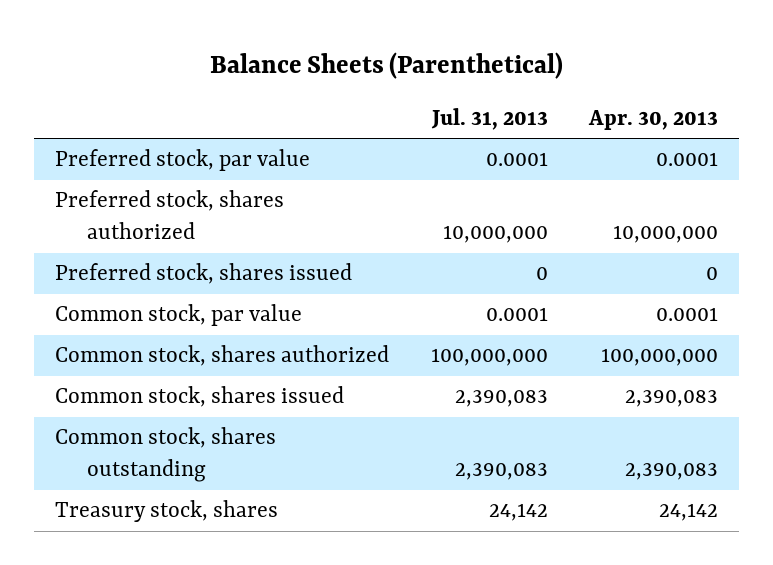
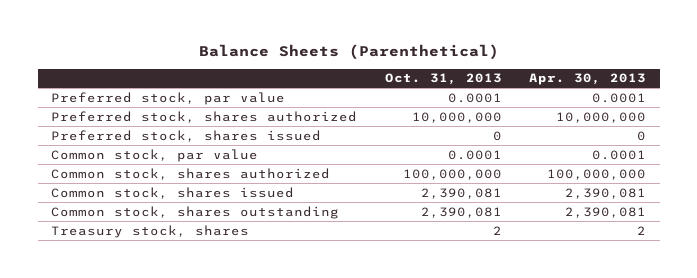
- | Jul. 31, 2013 | Apr. 30, 2013
+ | Oct. 31, 2013 | Apr. 30, 2013
- Common stock, shares issued | 2,390,083 | 2,390,083
- Common stock, shares outstanding | 2,390,083 | 2,390,083
- Treasury stock, shares | 24,142 | 24,142
+ Common stock, shares issued | 2,390,081 | 2,390,081
+ Common stock, shares outstanding | 2,390,081 | 2,390,081
+ Treasury stock, shares | 2 | 2

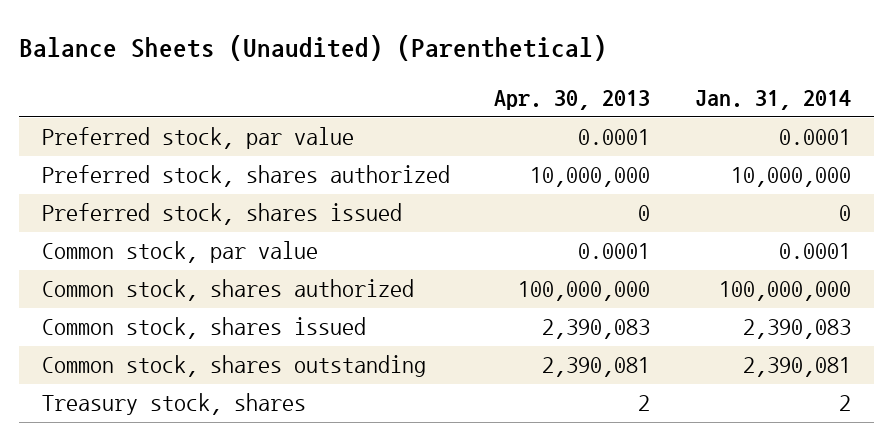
- Balance Sheets (Parenthetical)
+ Balance Sheets (Unaudited) (Parenthetical)
- | Oct. 31, 2013 | Apr. 30, 2013
+ | Apr. 30, 2013 | Jan. 31, 2014
- Common stock, shares issued | 2,390,081 | 2,390,081
+ Common stock, shares issued | 2,390,083 | 2,390,083

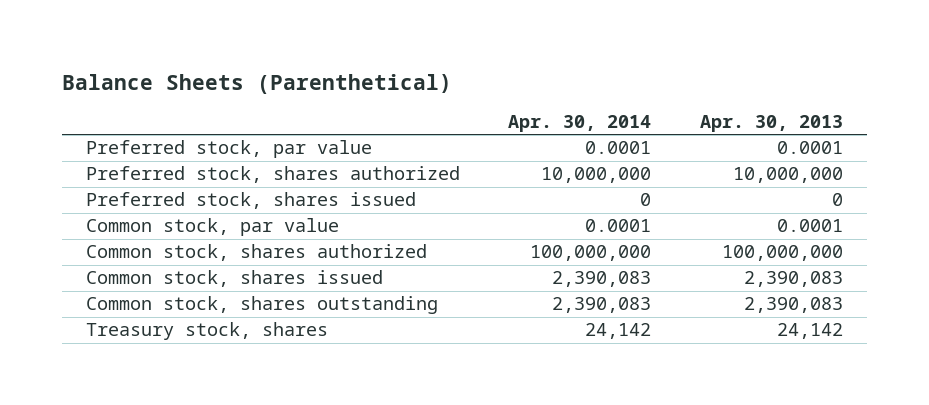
- Balance Sheets (Unaudited) (Parenthetical)
+ Balance Sheets (Parenthetical)
- | Apr. 30, 2013 | Jan. 31, 2014
+ | Apr. 30, 2014 | Apr. 30, 2013
- Common stock, shares outstanding | 2,390,081 | 2,390,081
- Treasury stock, shares | 2 | 2
+ Common stock, shares outstanding | 2,390,083 | 2,390,083
+ Treasury stock, shares | 24,142 | 24,142

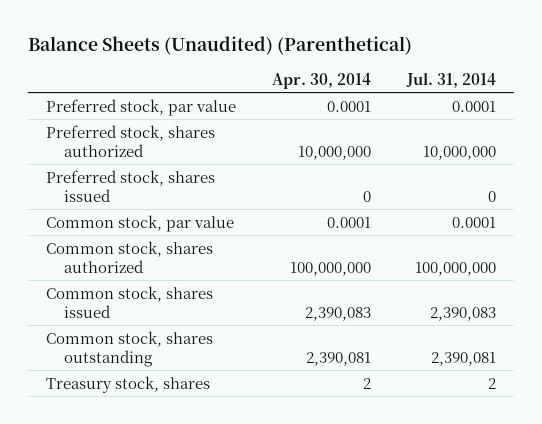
- Balance Sheets (Parenthetical)
+ Balance Sheets (Unaudited) (Parenthetical)
- | Apr. 30, 2014 | Apr. 30, 2013
+ | Apr. 30, 2014 | Jul. 31, 2014
- Common stock, shares outstanding | 2,390,083 | 2,390,083
- Treasury stock, shares | 24,142 | 24,142
+ Common stock, shares outstanding | 2,390,081 | 2,390,081
+ Treasury stock, shares | 2 | 2

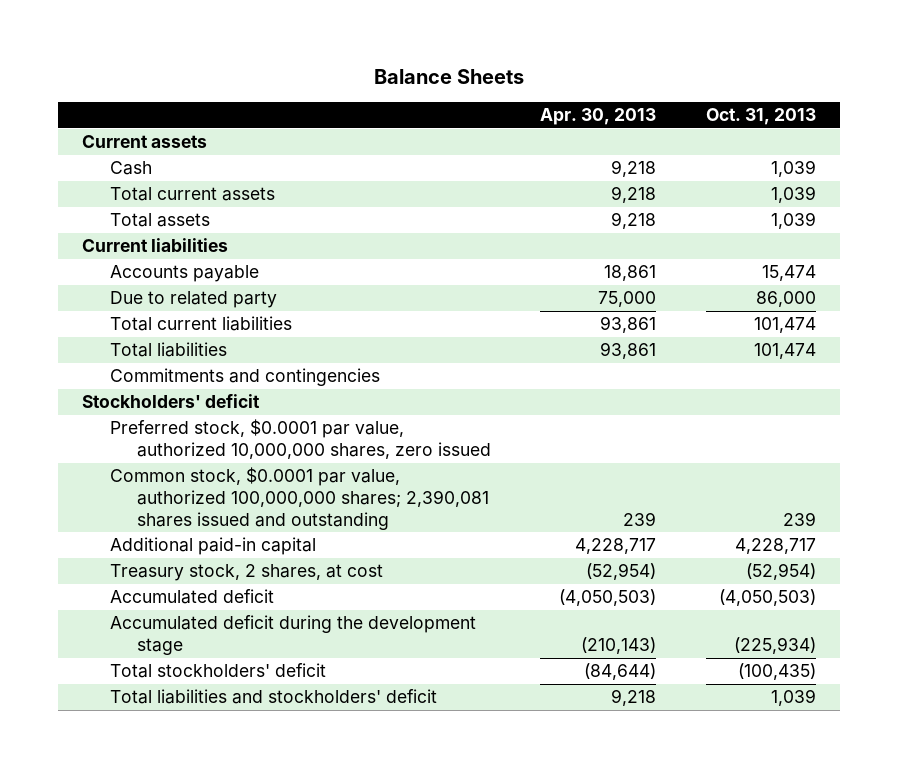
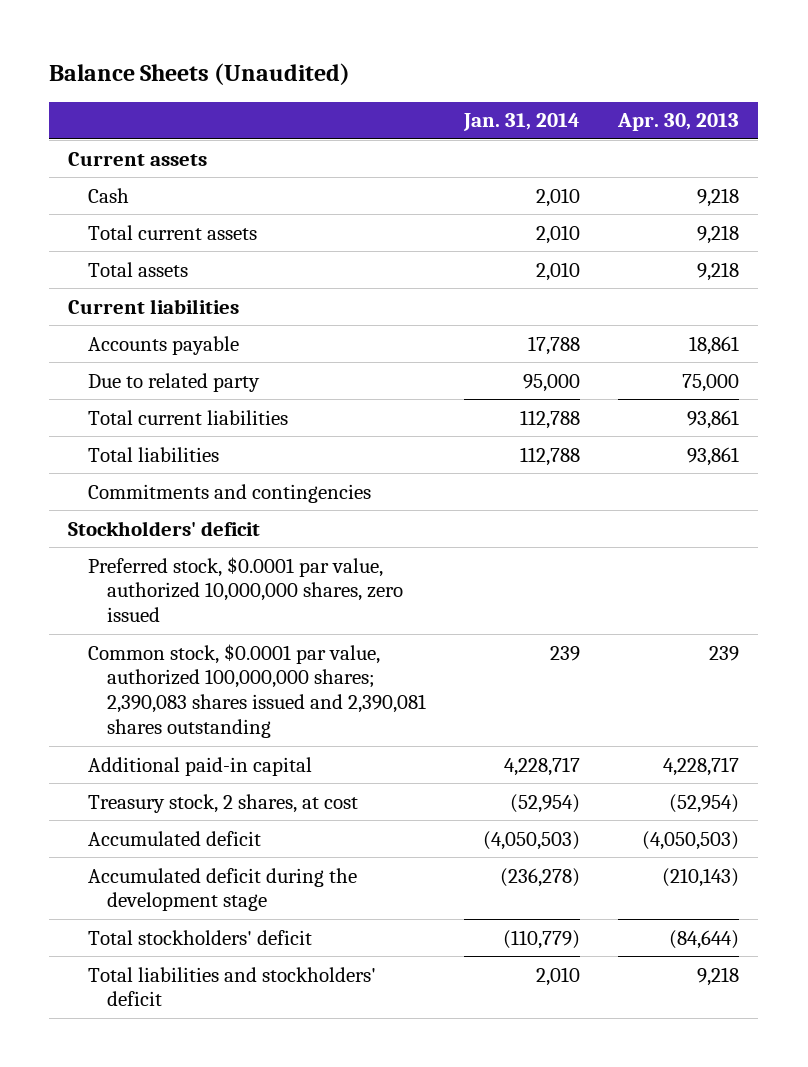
- Balance Sheets
+ Balance Sheets (Unaudited)
- | Apr. 30, 2013 | Oct. 31, 2013
+ | Jan. 31, 2014 | Apr. 30, 2013
- Common stock, $0.0001 par value, authorized 100,000,000 shares; 2,390,081 shares issued and outstanding | 239 | 239
+ Common stock, $0.0001 par value, authorized 100,000,000 shares; 2,390,083 shares issued and 2,390,081 shares outstanding | 239 | 239

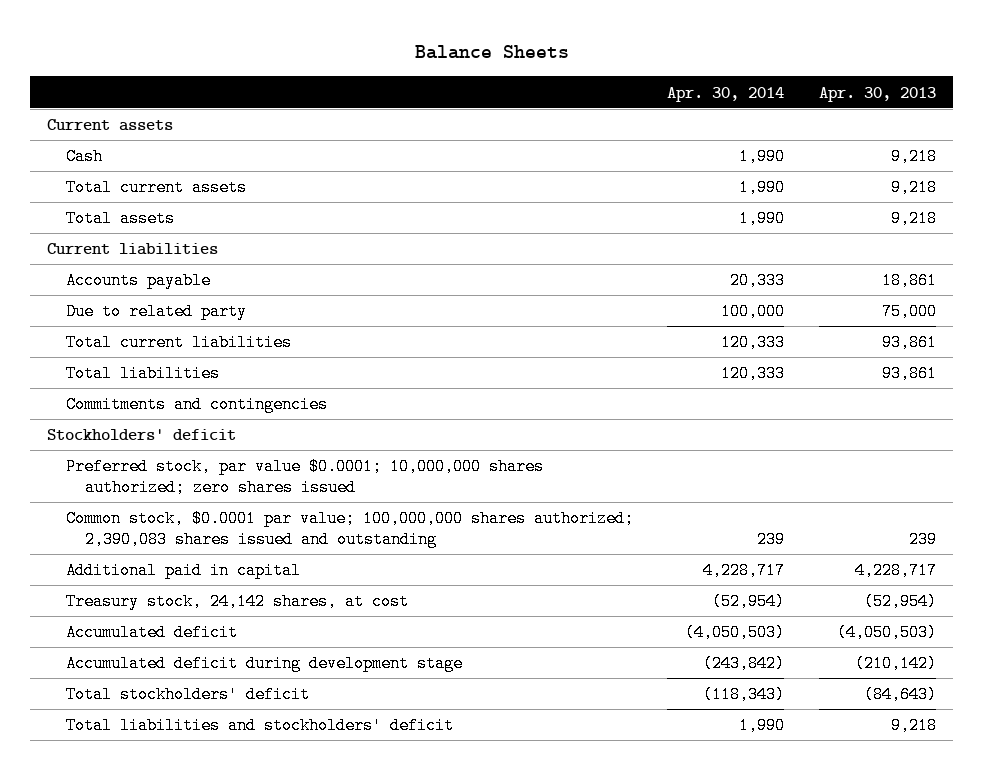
- Balance Sheets (Unaudited)
+ Balance Sheets
- | Jan. 31, 2014 | Apr. 30, 2013
+ | Apr. 30, 2014 | Apr. 30, 2013
- Preferred stock, $0.0001 par value, authorized 10,000,000 shares, zero issued
- Common stock, $0.0001 par value, authorized 100,000,000 shares; 2,390,083 shares issued and 2,390,081 shares outstanding | 239 | 239
- Additional paid-in capital | 4,228,717 | 4,228,717
- Treasury stock, 2 shares, at cost | (52,954) | (52,954)
+ Preferred stock, par value $0.0001; 10,000,000 shares authorized; zero shares issued
+ Common stock, $0.0001 par value; 100,000,000 shares authorized; 2,390,083 shares issued and outstanding | 239 | 239
+ Additional paid in capital | 4,228,717 | 4,228,717
+ Treasury stock, 24,142 shares, at cost | (52,954) | (52,954)
- Accumulated deficit during the development stage | (236,278) | (210,143)
- Total stockholders' deficit | (110,779) | (84,644)
+ Accumulated deficit during development stage | (243,842) | (210,142)
+ Total stockholders' deficit | (118,343) | (84,643)

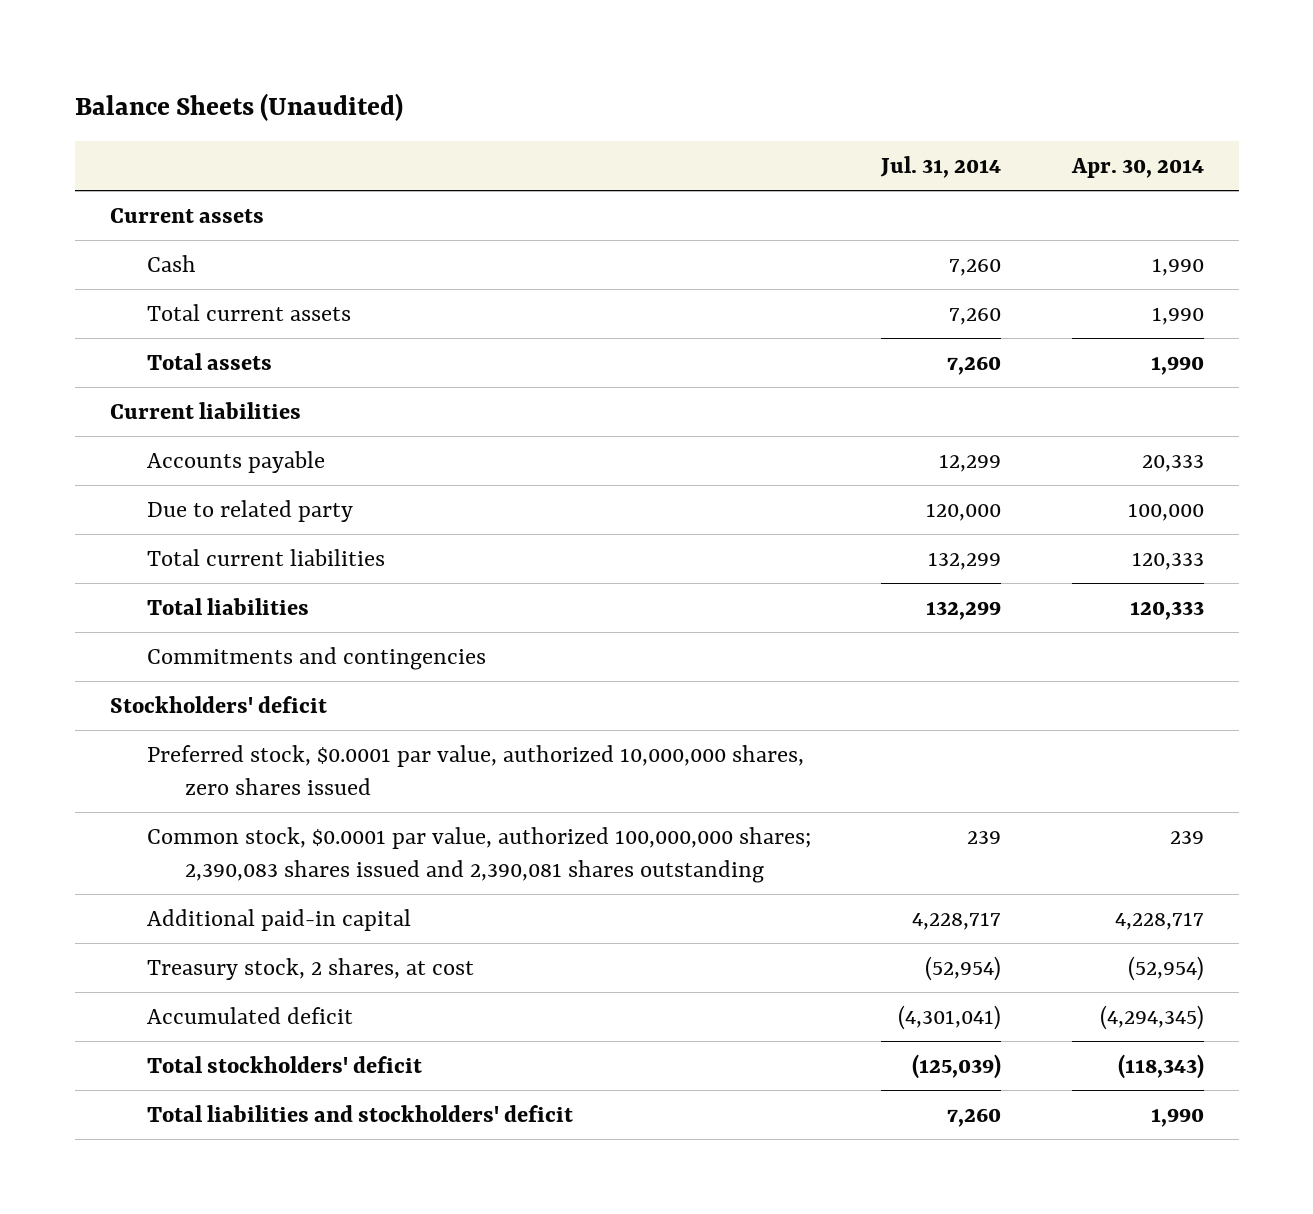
- Balance Sheets
+ Balance Sheets (Unaudited)
- | Apr. 30, 2014 | Apr. 30, 2013
+ | Jul. 31, 2014 | Apr. 30, 2014
- Preferred stock, par value $0.0001; 10,000,000 shares authorized; zero shares issued
- Common stock, $0.0001 par value; 100,000,000 shares authorized; 2,390,083 shares issued and outstanding | 239 | 239
- Additional paid in capital | 4,228,717 | 4,228,717
- Treasury stock, 24,142 shares, at cost | (52,954) | (52,954)
- Accumulated deficit | (4,050,503) | (4,050,503)
- Accumulated deficit during development stage | (243,842) | (210,142)
+ Preferred stock, $0.0001 par value, authorized 10,000,000 shares, zero shares issued
+ Common stock, $0.0001 par value, authorized 100,000,000 shares; 2,390,083 shares issued and 2,390,081 shares outstanding | 239 | 239
+ Additional paid-in capital | 4,228,717 | 4,228,717
+ Treasury stock, 2 shares, at cost | (52,954) | (52,954)
+ Accumulated deficit | (4,301,041) | (4,294,345)

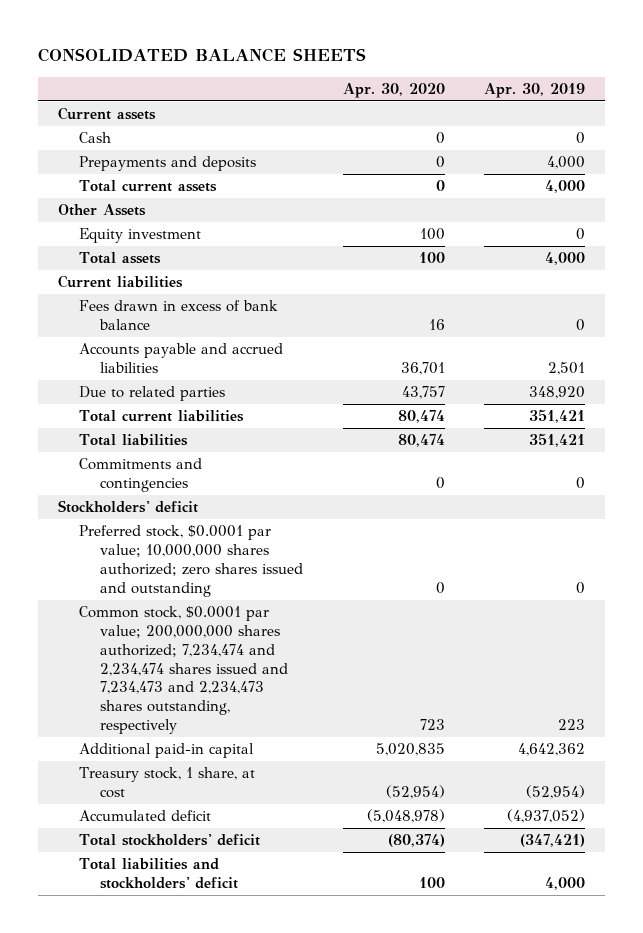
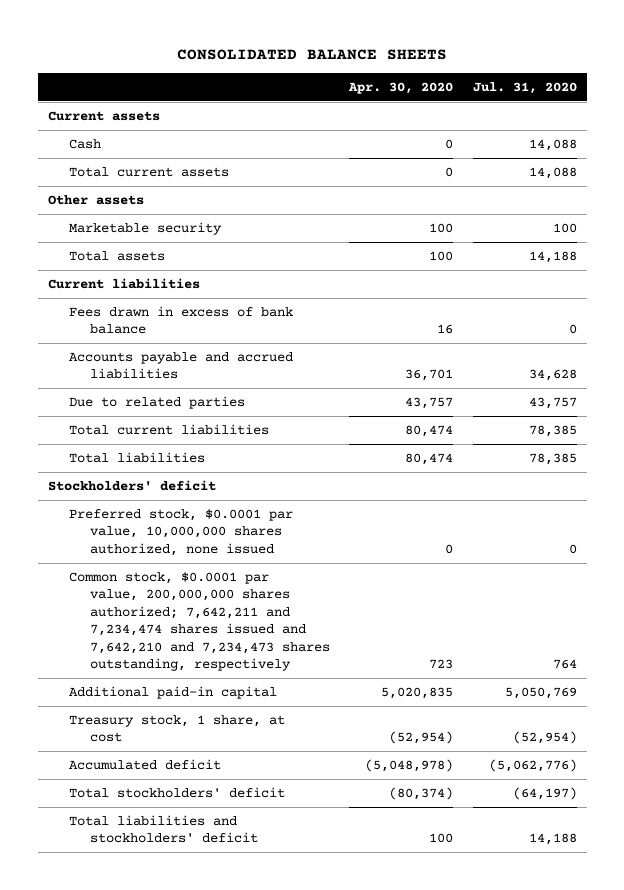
- | Apr. 30, 2020 | Apr. 30, 2019
+ | Apr. 30, 2020 | Jul. 31, 2020
- Prepayments and deposits | 0 | 4,000
- Other Assets
- Equity investment | 100 | 0
+ Other assets
+ Marketable security | 100 | 100
- Commitments and contingencies | 0 | 0
- Preferred stock, $0.0001 par value; 10,000,000 shares authorized; zero shares issued and outstanding | 0 | 0
- Common stock, $0.0001 par value; 200,000,000 shares authorized; 7,234,474 and 2,234,474 shares issued and 7,234,473 and 2,234,473 shares outstanding, respectively | 723 | 223
+ Preferred stock, $0.0001 par value, 10,000,000 shares authorized, none issued | 0 | 0
+ Common stock, $0.0001 par value, 200,000,000 shares authorized; 7,642,211 and 7,234,474 shares issued and 7,642,210 and 7,234,473 shares outstanding, respectively | 723 | 764

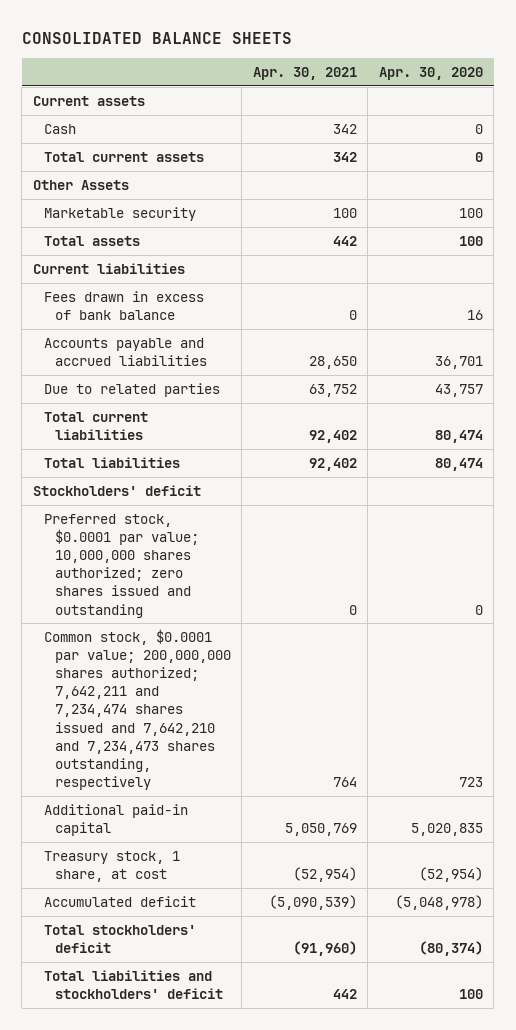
- | Apr. 30, 2020 | Jul. 31, 2020
+ | Apr. 30, 2021 | Apr. 30, 2020
- Other assets
+ Other Assets
- Preferred stock, $0.0001 par value, 10,000,000 shares authorized, none issued | 0 | 0
- Common stock, $0.0001 par value, 200,000,000 shares authorized; 7,642,211 and 7,234,474 shares issued and 7,642,210 and 7,234,473 shares outstanding, respectively | 723 | 764
+ Preferred stock, $0.0001 par value; 10,000,000 shares authorized; zero shares issued and outstanding | 0 | 0
+ Common stock, $0.0001 par value; 200,000,000 shares authorized; 7,642,211 and 7,234,474 shares issued and 7,642,210 and 7,234,473 shares outstanding, respectively | 764 | 723

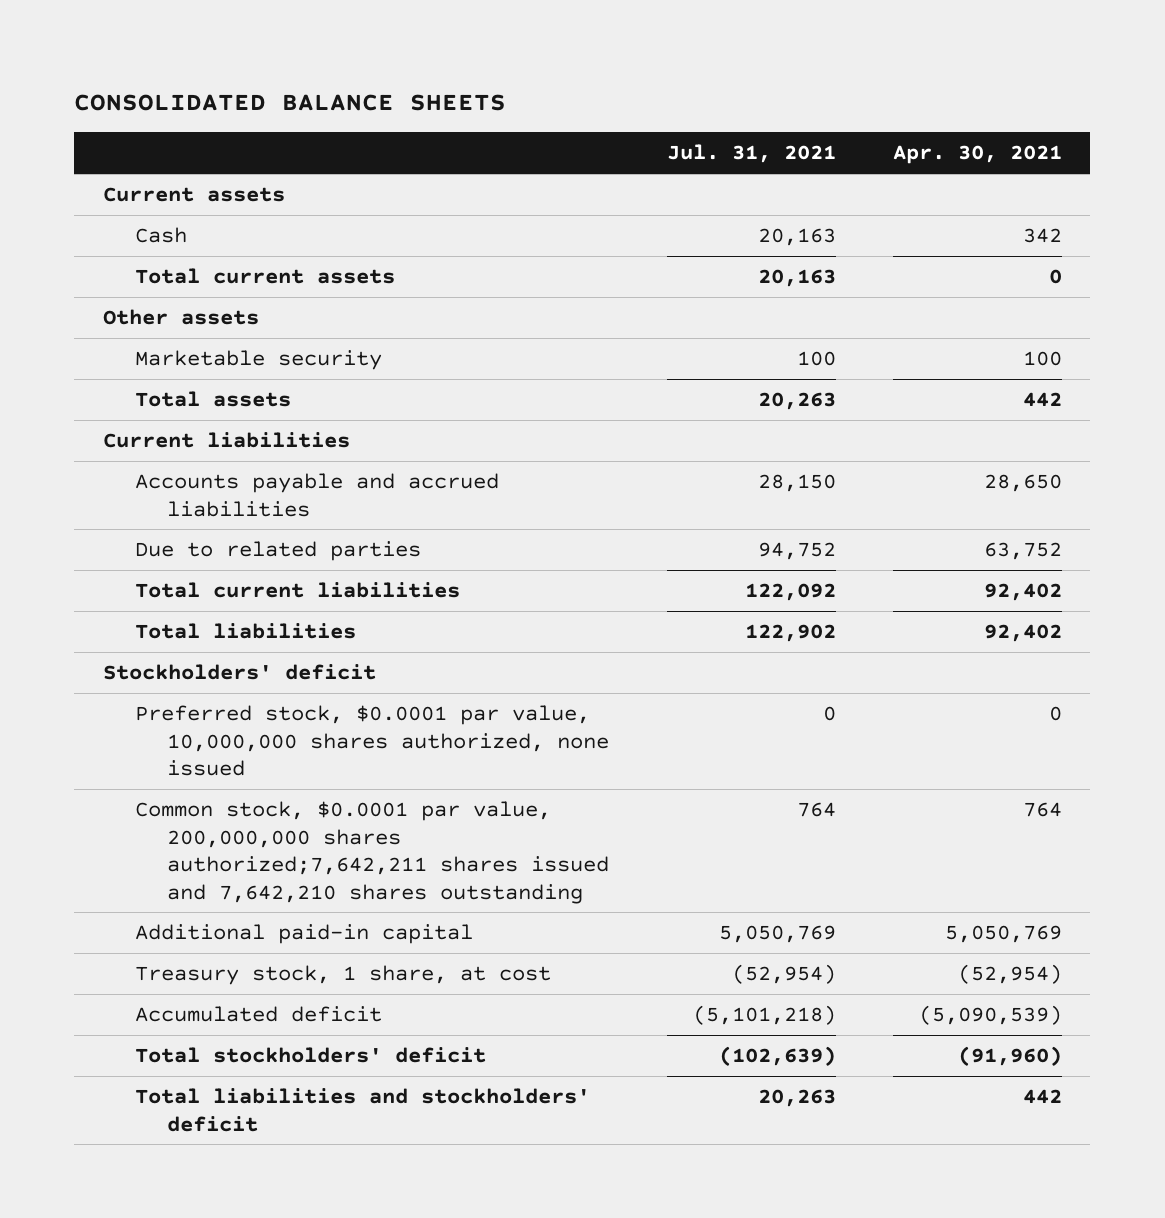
- | Apr. 30, 2021 | Apr. 30, 2020
+ | Jul. 31, 2021 | Apr. 30, 2021
- Total current assets | 342 | 0
- Other Assets
+ Total current assets | 20,163 | 0
+ Other assets
- Fees drawn in excess of bank balance | 0 | 16
- Preferred stock, $0.0001 par value; 10,000,000 shares authorized; zero shares issued and outstanding | 0 | 0
- Common stock, $0.0001 par value; 200,000,000 shares authorized; 7,642,211 and 7,234,474 shares issued and 7,642,210 and 7,234,473 shares outstanding, respectively | 764 | 723
+ Preferred stock, $0.0001 par value, 10,000,000 shares authorized, none issued | 0 | 0
+ Common stock, $0.0001 par value, 200,000,000 shares authorized;7,642,211 shares issued and 7,642,210 shares outstanding | 764 | 764

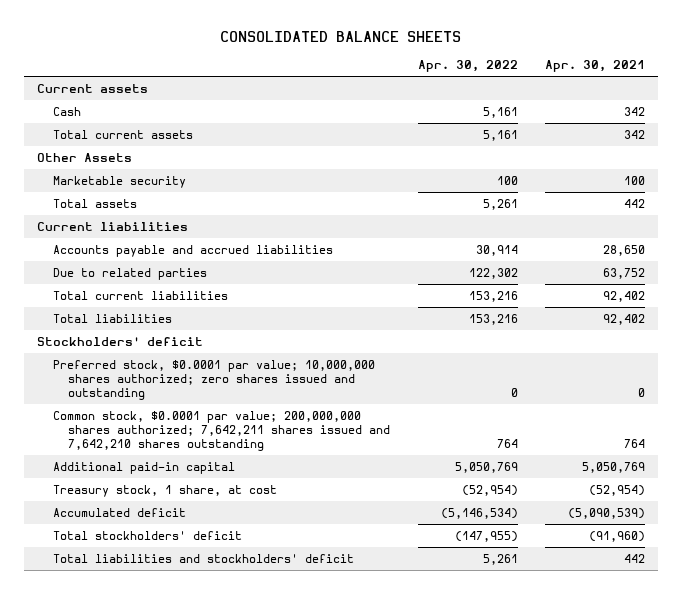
- | Jul. 31, 2021 | Apr. 30, 2021
+ | Apr. 30, 2022 | Apr. 30, 2021
- Total current assets | 20,163 | 0
- Other assets
+ Total current assets | 5,161 | 342
+ Other Assets
- Preferred stock, $0.0001 par value, 10,000,000 shares authorized, none issued | 0 | 0
- Common stock, $0.0001 par value, 200,000,000 shares authorized;7,642,211 shares issued and 7,642,210 shares outstanding | 764 | 764
+ Preferred stock, $0.0001 par value; 10,000,000 shares authorized; zero shares issued and outstanding | 0 | 0
+ Common stock, $0.0001 par value; 200,000,000 shares authorized; 7,642,211 shares issued and 7,642,210 shares outstanding | 764 | 764

